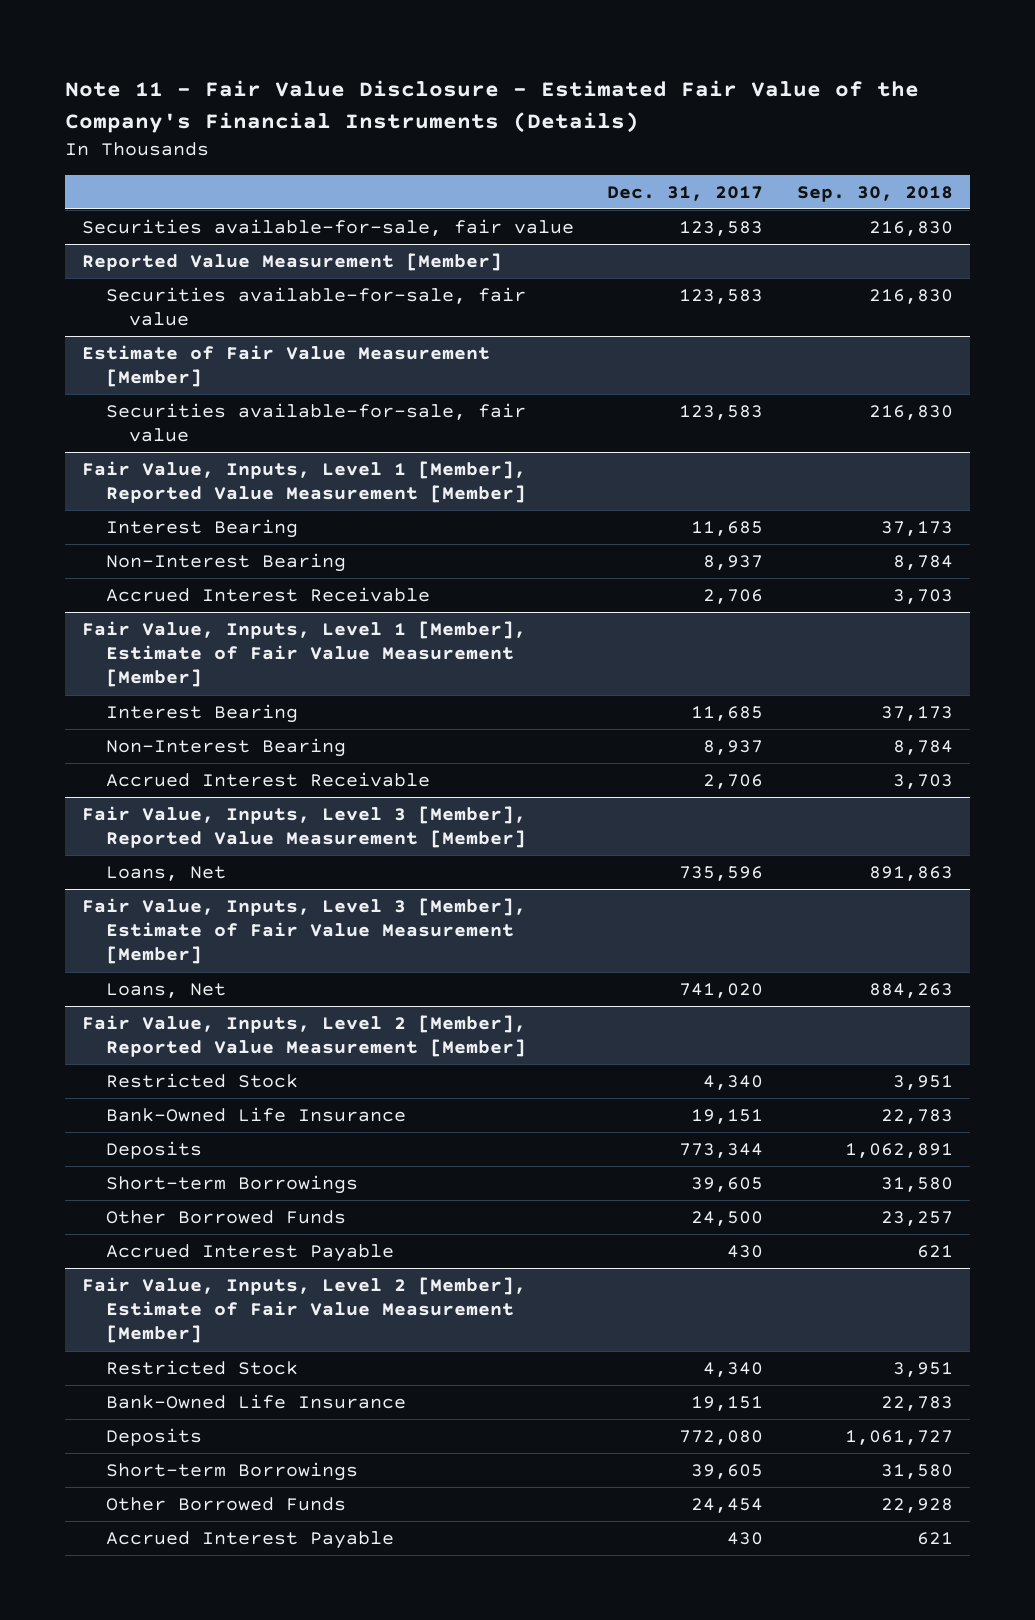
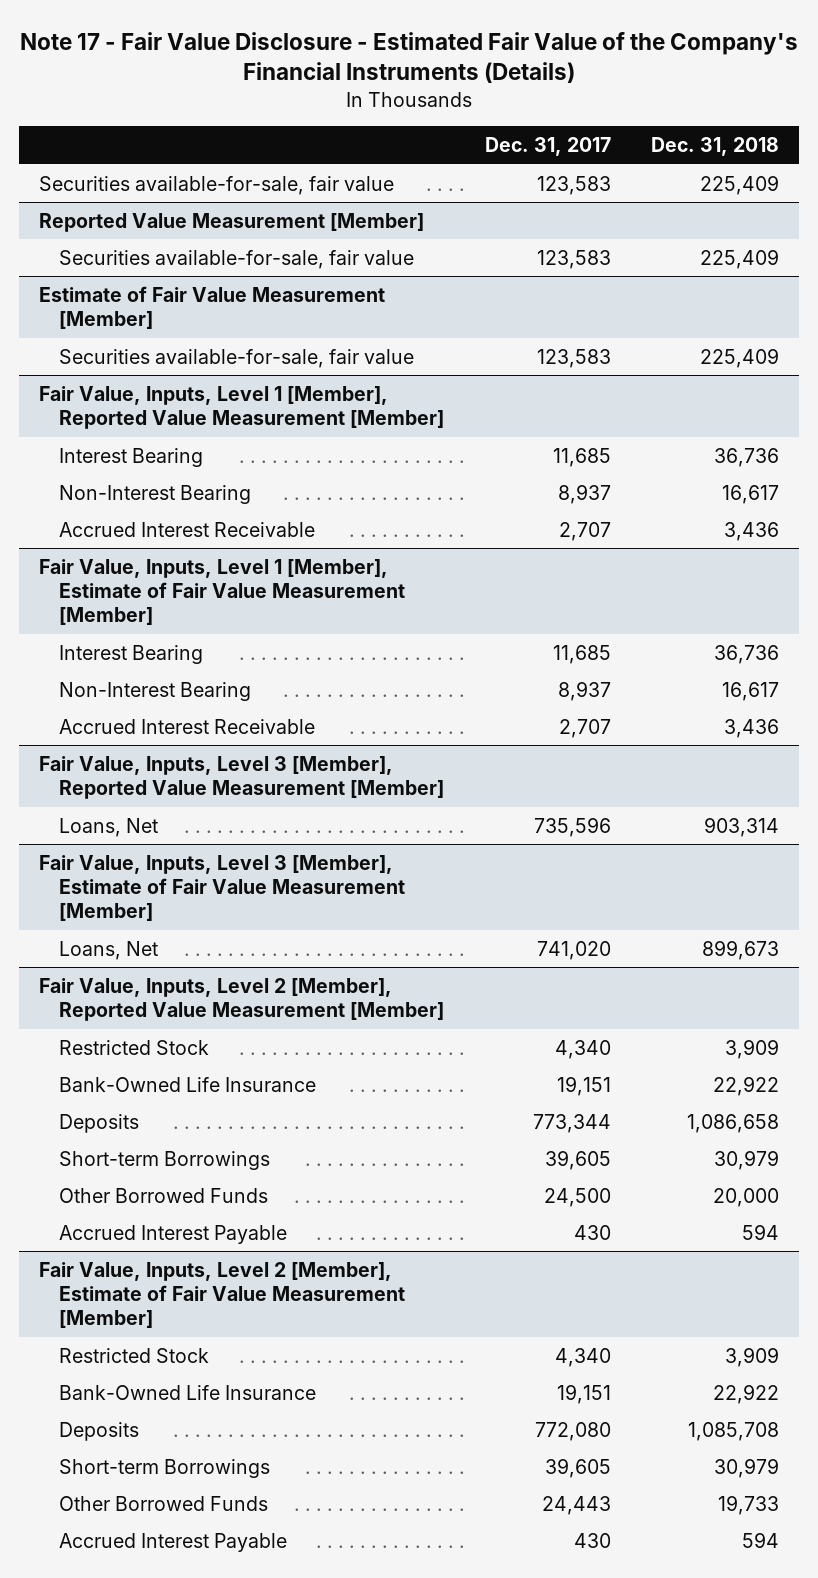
- Note 11 - Fair Value Disclosure - Estimated Fair Value of the Company's Financial Instruments (Details)
+ Note 17 - Fair Value Disclosure - Estimated Fair Value of the Company's Financial Instruments (Details)
- | Dec. 31, 2017 | Sep. 30, 2018
+ | Dec. 31, 2017 | Dec. 31, 2018
@ Fair Value, Inputs, Level 1 [Member], Reported Value Measurement [Member]
- Accrued Interest Receivable | 2,706 | 3,703
+ Accrued Interest Receivable | 2,707 | 3,436
@ Fair Value, Inputs, Level 1 [Member], Estimate of Fair Value Measurement [Member]
- Accrued Interest Receivable | 2,706 | 3,703
+ Accrued Interest Receivable | 2,707 | 3,436
@ Fair Value, Inputs, Level 2 [Member], Estimate of Fair Value Measurement [Member]
- Other Borrowed Funds | 24,454 | 22,928
+ Other Borrowed Funds | 24,443 | 19,733

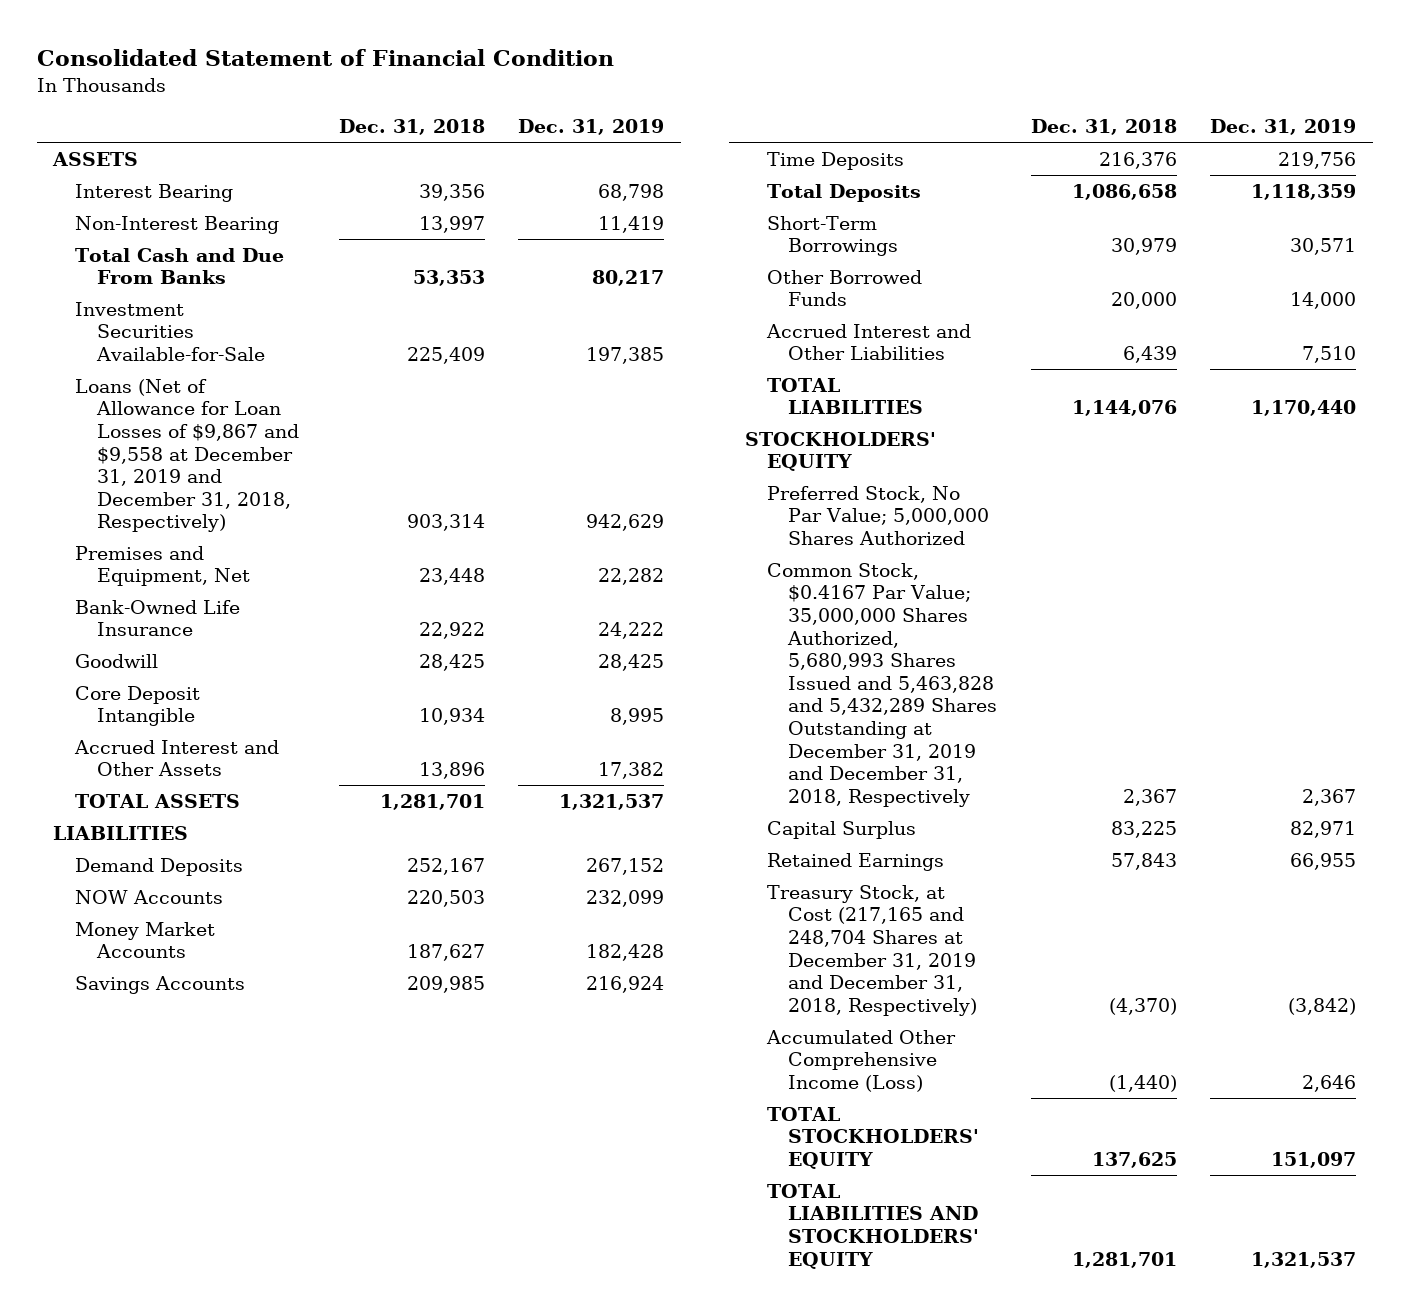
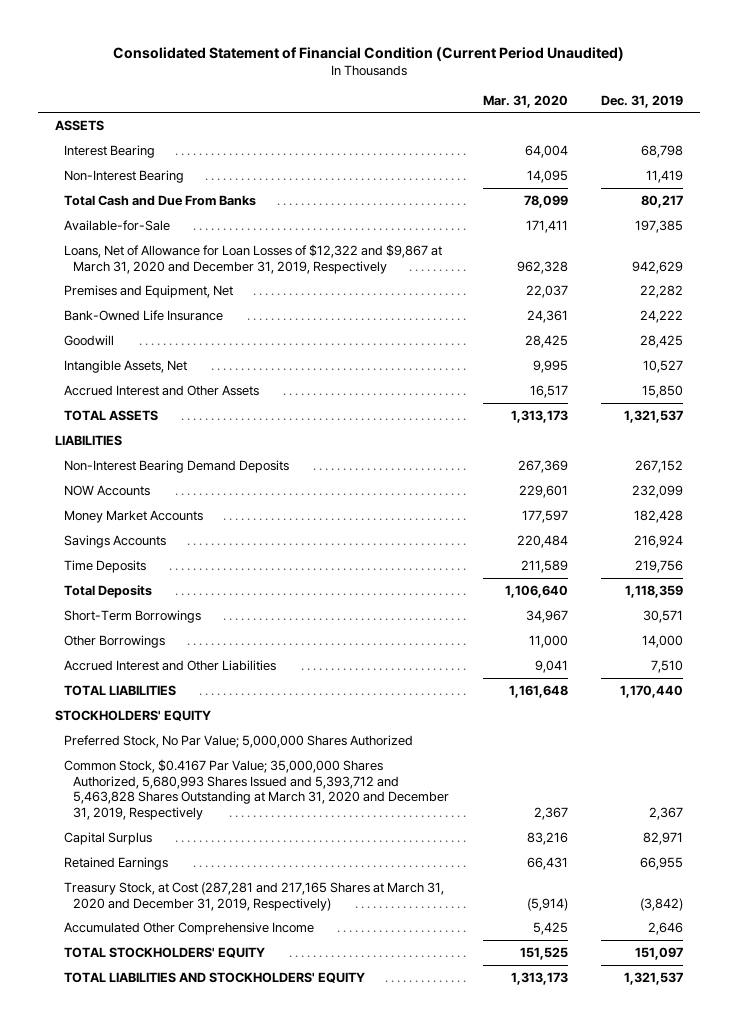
- Consolidated Statement of Financial Condition
+ Consolidated Statement of Financial Condition (Current Period Unaudited)
- | Dec. 31, 2018 | Dec. 31, 2019
+ | Mar. 31, 2020 | Dec. 31, 2019
- Investment Securities Available-for-Sale | 225,409 | 197,385
- Loans (Net of Allowance for Loan Losses of $9,867 and $9,558 at December 31, 2019 and December 31, 2018, Respectively) | 903,314 | 942,629
+ Available-for-Sale | 171,411 | 197,385
+ Loans, Net of Allowance for Loan Losses of $12,322 and $9,867 at March 31, 2020 and December 31, 2019, Respectively | 962,328 | 942,629
- Core Deposit Intangible | 10,934 | 8,995
- Accrued Interest and Other Assets | 13,896 | 17,382
+ Intangible Assets, Net | 9,995 | 10,527
+ Accrued Interest and Other Assets | 16,517 | 15,850
- Demand Deposits | 252,167 | 267,152
+ Non-Interest Bearing Demand Deposits | 267,369 | 267,152
- Other Borrowed Funds | 20,000 | 14,000
+ Other Borrowings | 11,000 | 14,000
- Common Stock, $0.4167 Par Value; 35,000,000 Shares Authorized, 5,680,993 Shares Issued and 5,463,828 and 5,432,289 Shares Outstanding at December 31, 2019 and December 31, 2018, Respectively | 2,367 | 2,367
+ Common Stock, $0.4167 Par Value; 35,000,000 Shares Authorized, 5,680,993 Shares Issued and 5,393,712 and 5,463,828 Shares Outstanding at March 31, 2020 and December 31, 2019, Respectively | 2,367 | 2,367
- Treasury Stock, at Cost (217,165 and 248,704 Shares at December 31, 2019 and December 31, 2018, Respectively) | (4,370) | (3,842)
- Accumulated Other Comprehensive Income (Loss) | (1,440) | 2,646
+ Treasury Stock, at Cost (287,281 and 217,165 Shares at March 31, 2020 and December 31, 2019, Respectively) | (5,914) | (3,842)
+ Accumulated Other Comprehensive Income | 5,425 | 2,646

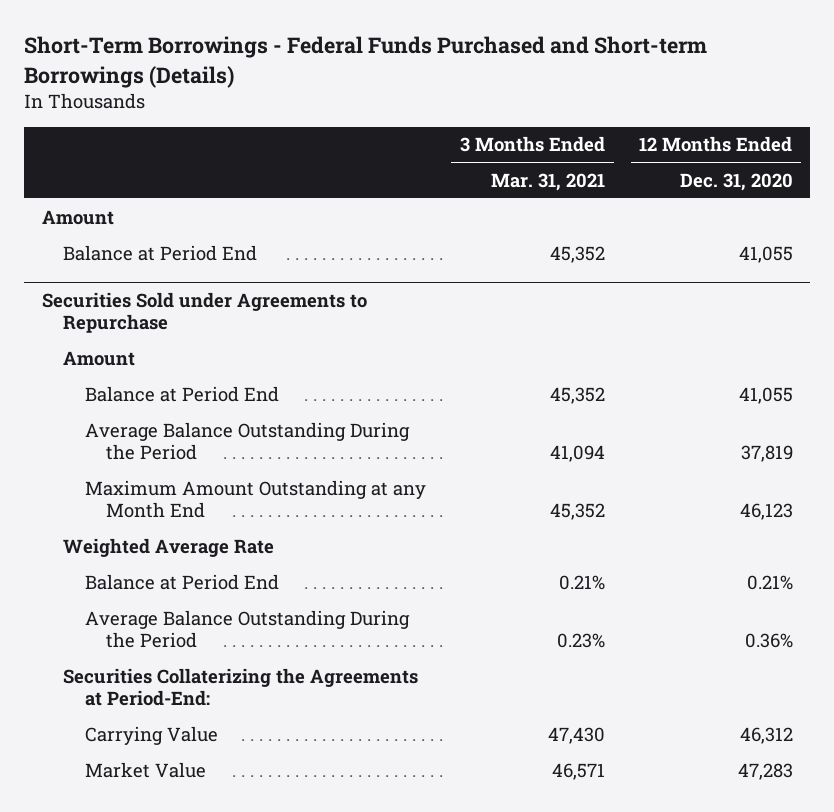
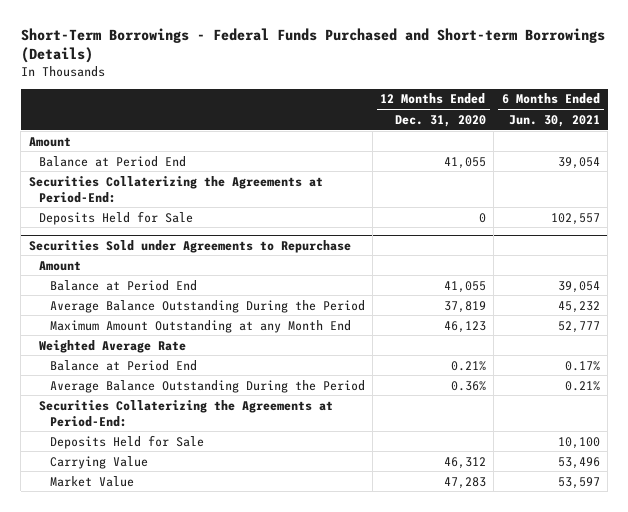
- | 3 Months Ended Mar. 31, 2021 | 12 Months Ended Dec. 31, 2020
+ | 12 Months Ended Dec. 31, 2020 | 6 Months Ended Jun. 30, 2021
+ Securities Collaterizing the Agreements at Period-End:
+ Deposits Held for Sale | 0 | 102,557
@ Securities Sold under Agreements to Repurchase
+ Deposits Held for Sale | | 10,100

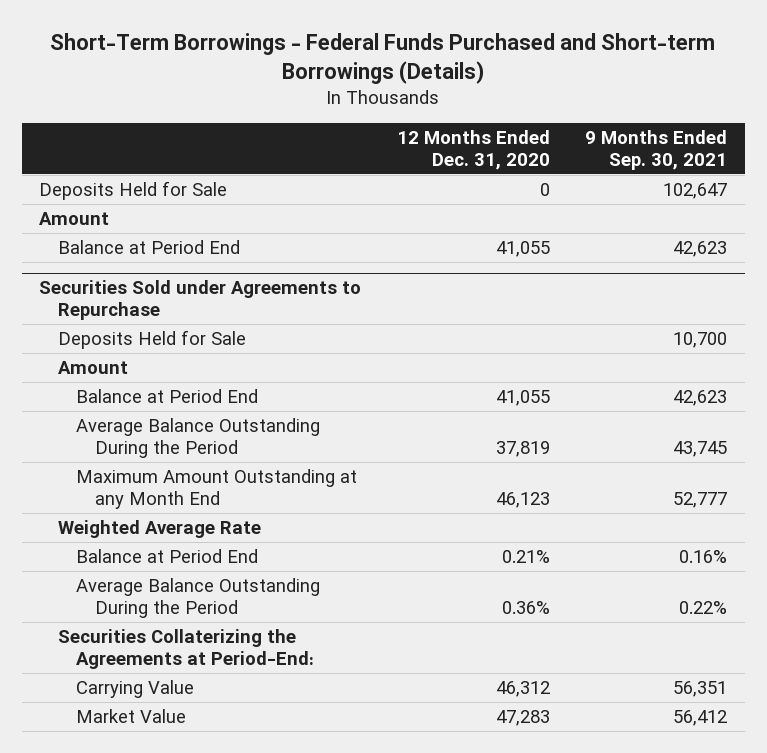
- | 12 Months Ended Dec. 31, 2020 | 6 Months Ended Jun. 30, 2021
+ | 12 Months Ended Dec. 31, 2020 | 9 Months Ended Sep. 30, 2021
moved up: Deposits Held for Sale | 0 | 102,647
- Securities Collaterizing the Agreements at Period-End:
@ Securities Sold under Agreements to Repurchase
moved up: Deposits Held for Sale | | 10,700

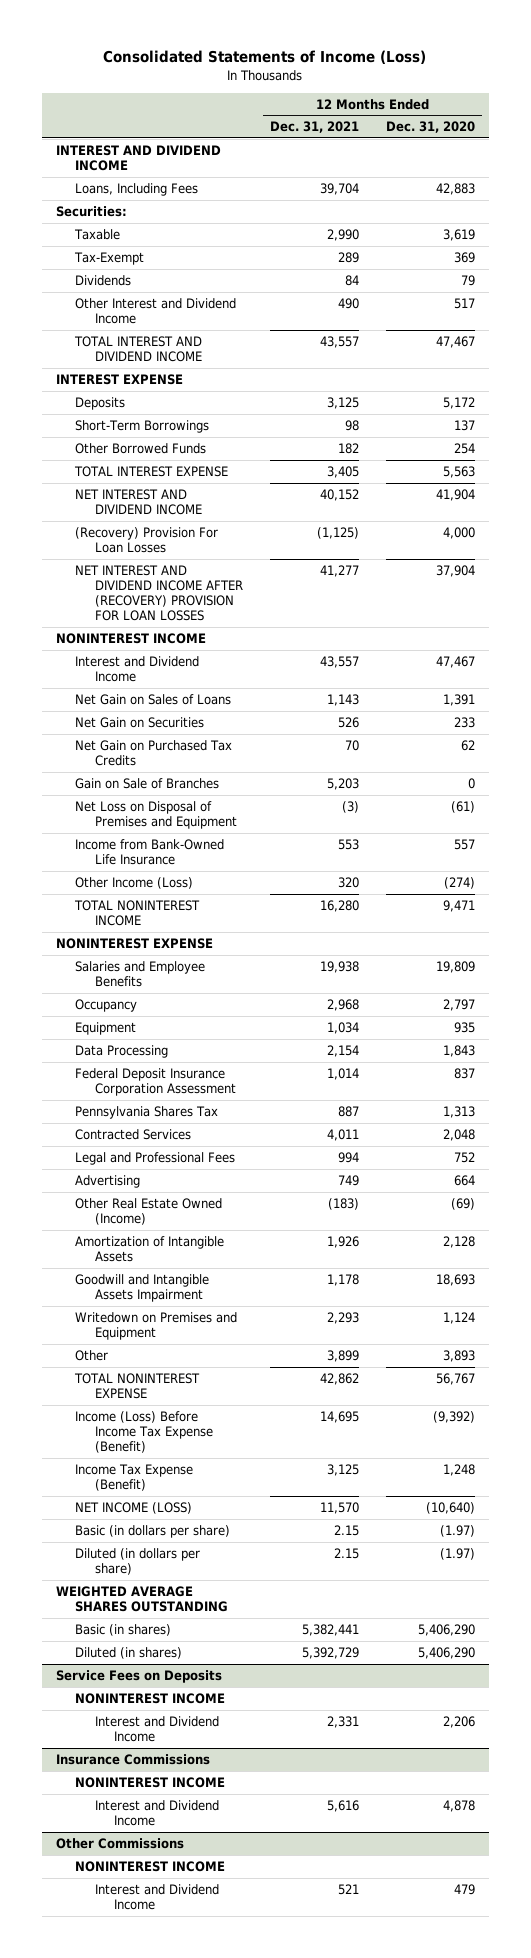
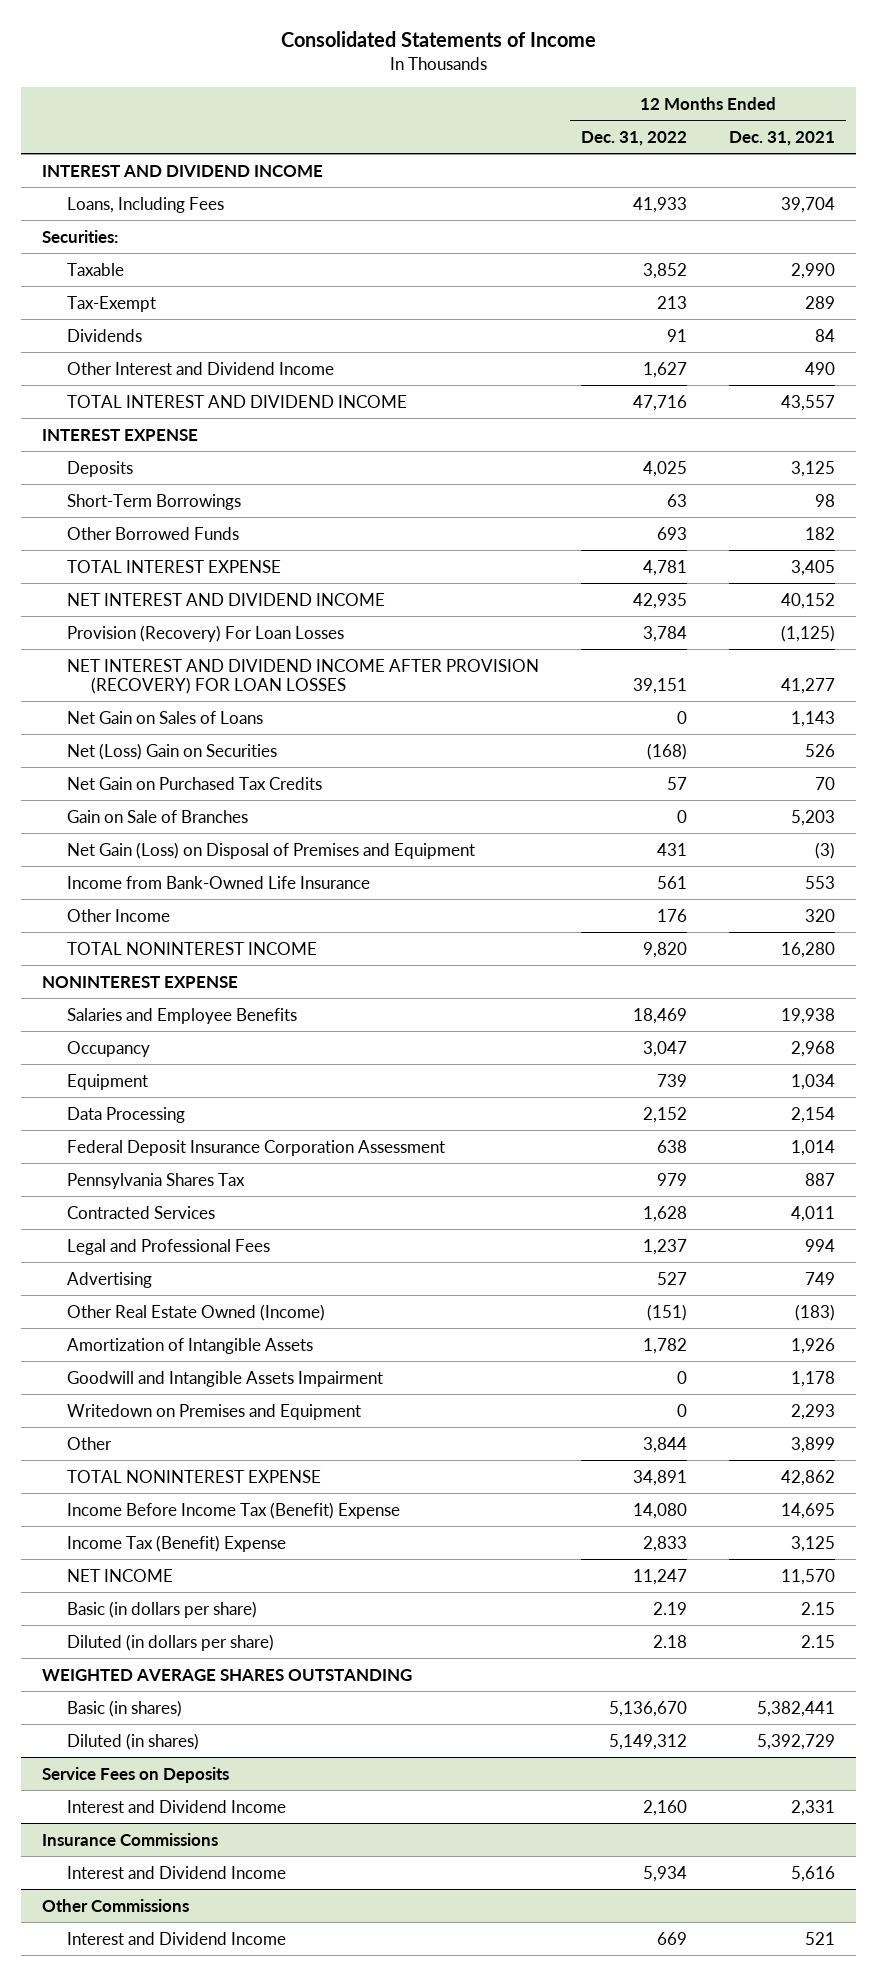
- Consolidated Statements of Income (Loss)
+ Consolidated Statements of Income
- | 12 Months Ended Dec. 31, 2021 | 12 Months Ended Dec. 31, 2020
+ | 12 Months Ended Dec. 31, 2022 | 12 Months Ended Dec. 31, 2021
- (Recovery) Provision For Loan Losses | (1,125) | 4,000
- NET INTEREST AND DIVIDEND INCOME AFTER (RECOVERY) PROVISION FOR LOAN LOSSES | 41,277 | 37,904
- NONINTEREST INCOME
- Interest and Dividend Income | 43,557 | 47,467
+ Provision (Recovery) For Loan Losses | 3,784 | (1,125)
+ NET INTEREST AND DIVIDEND INCOME AFTER PROVISION (RECOVERY) FOR LOAN LOSSES | 39,151 | 41,277
- Net Gain on Securities | 526 | 233
+ Net (Loss) Gain on Securities | (168) | 526
- Net Loss on Disposal of Premises and Equipment | (3) | (61)
+ Net Gain (Loss) on Disposal of Premises and Equipment | 431 | (3)
- Other Income (Loss) | 320 | (274)
+ Other Income | 176 | 320
- Income (Loss) Before Income Tax Expense (Benefit) | 14,695 | (9,392)
- Income Tax Expense (Benefit) | 3,125 | 1,248
- NET INCOME (LOSS) | 11,570 | (10,640)
+ Income Before Income Tax (Benefit) Expense | 14,080 | 14,695
+ Income Tax (Benefit) Expense | 2,833 | 3,125
+ NET INCOME | 11,247 | 11,570
@ Service Fees on Deposits
- NONINTEREST INCOME
@ Insurance Commissions
- NONINTEREST INCOME
@ Other Commissions
- NONINTEREST INCOME

